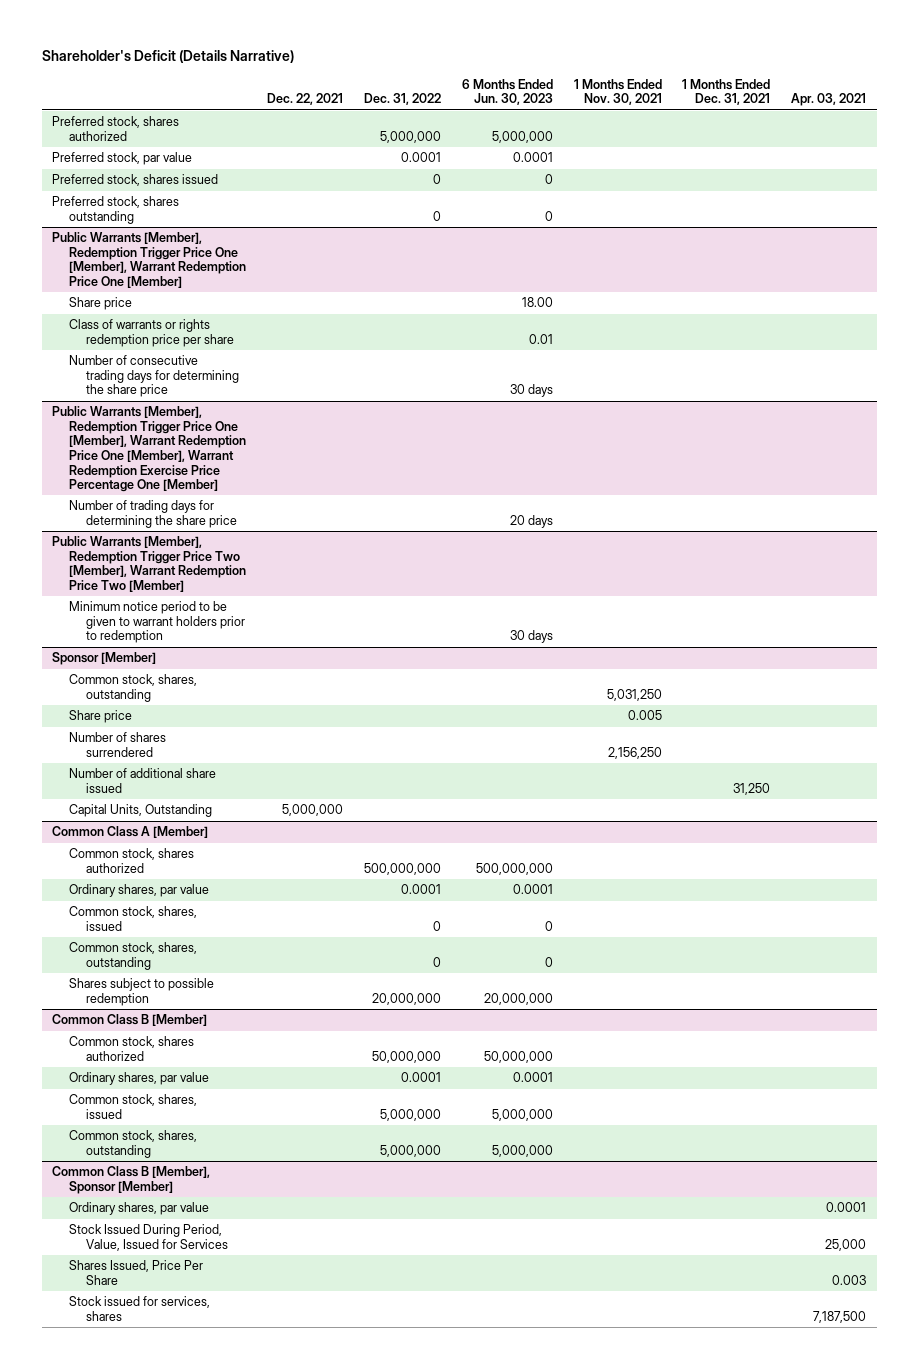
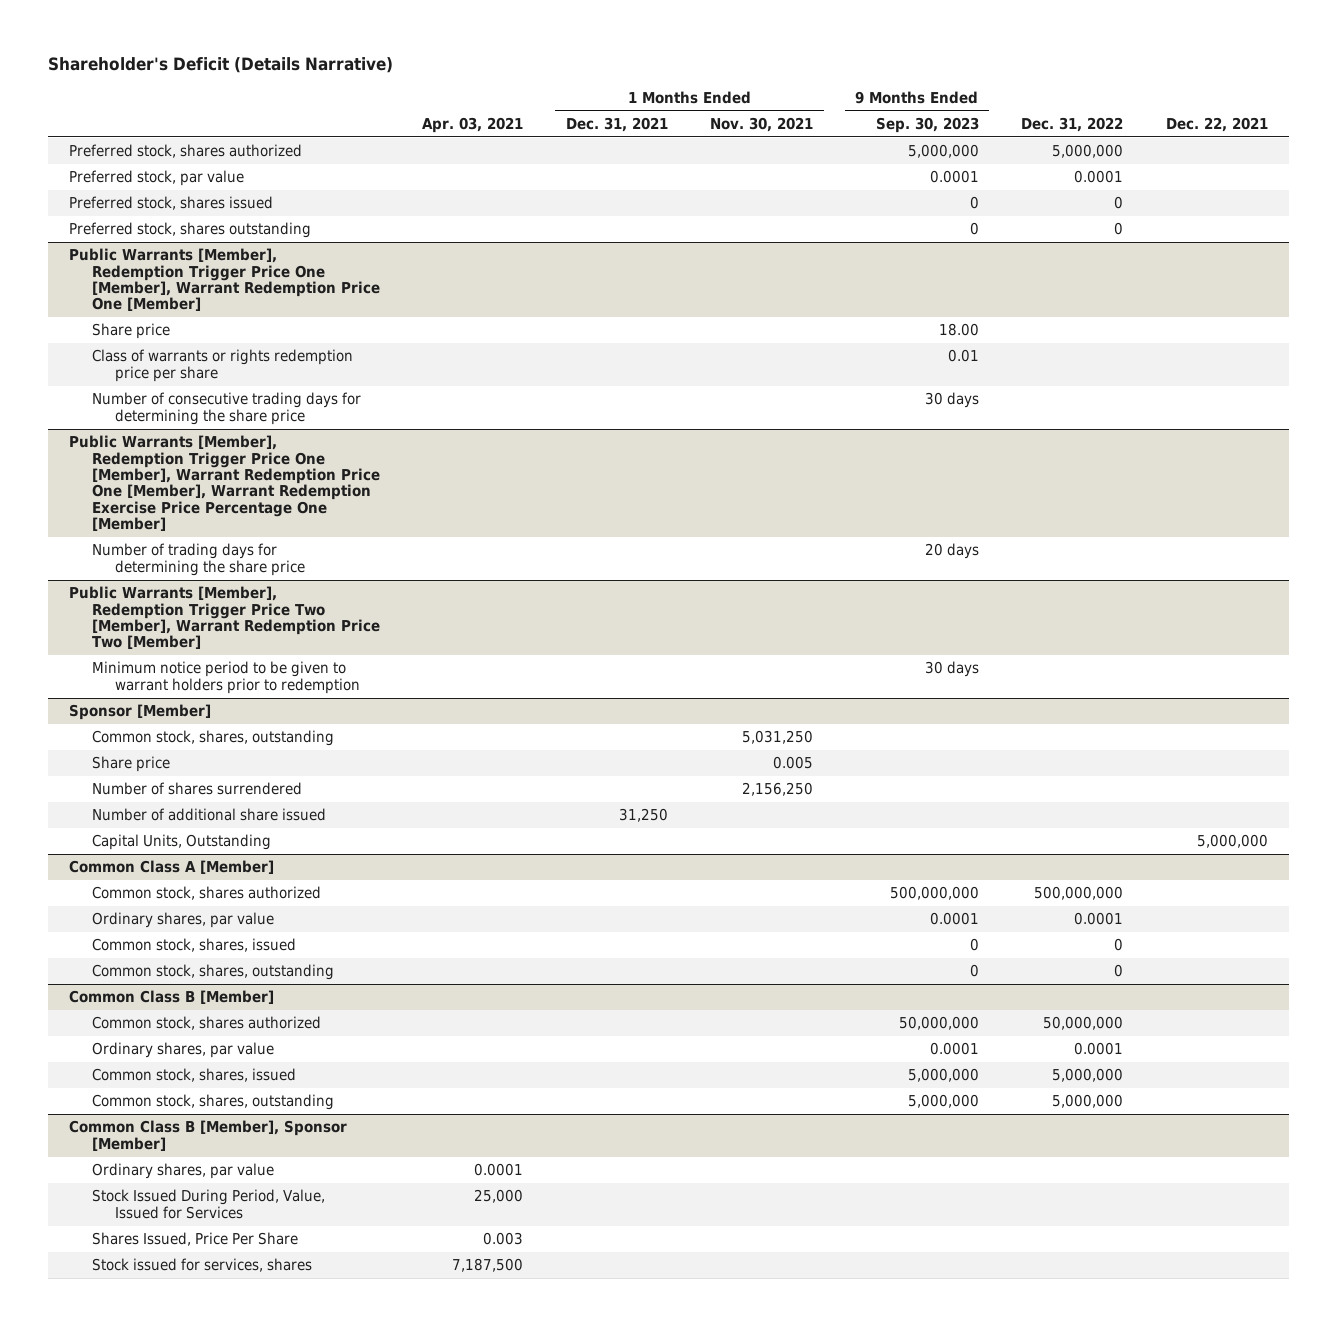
- | Dec. 22, 2021 | Dec. 31, 2022 | 6 Months Ended Jun. 30, 2023 | 1 Months Ended Nov. 30, 2021 | 1 Months Ended Dec. 31, 2021 | Apr. 03, 2021
+ | Apr. 03, 2021 | 1 Months Ended Dec. 31, 2021 | 1 Months Ended Nov. 30, 2021 | 9 Months Ended Sep. 30, 2023 | Dec. 31, 2022 | Dec. 22, 2021
@ Common Class A [Member]
- Shares subject to possible redemption | | 20,000,000 | 20,000,000 | | |

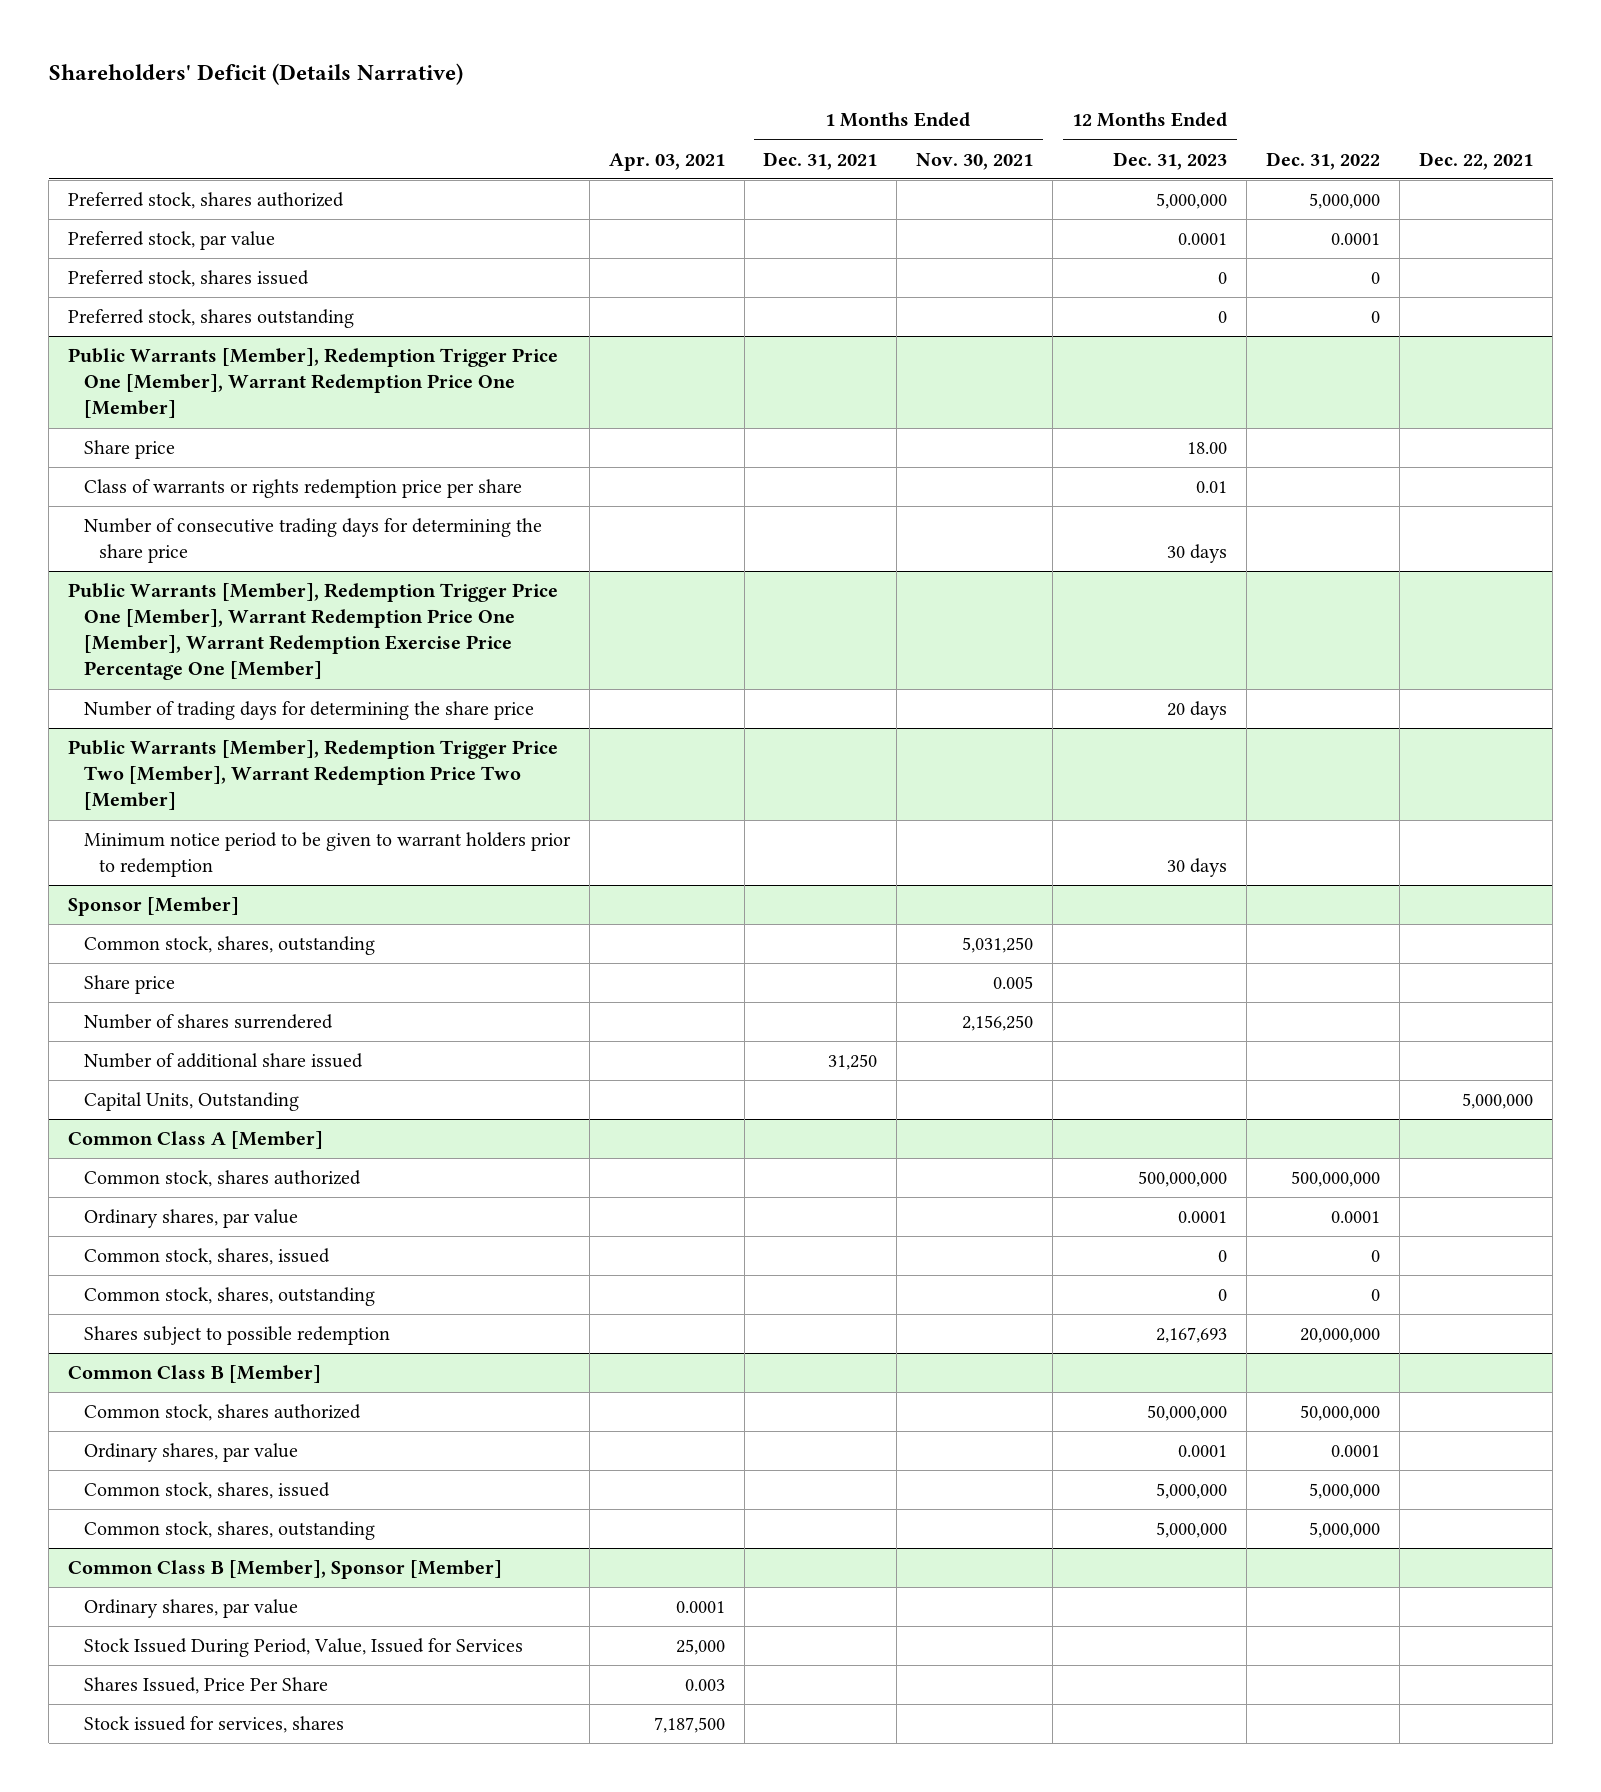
- Shareholder's Deficit (Details Narrative)
+ Shareholders' Deficit (Details Narrative)
- | Apr. 03, 2021 | 1 Months Ended Dec. 31, 2021 | 1 Months Ended Nov. 30, 2021 | 9 Months Ended Sep. 30, 2023 | Dec. 31, 2022 | Dec. 22, 2021
+ | Apr. 03, 2021 | 1 Months Ended Dec. 31, 2021 | 1 Months Ended Nov. 30, 2021 | 12 Months Ended Dec. 31, 2023 | Dec. 31, 2022 | Dec. 22, 2021
@ Common Class A [Member]
+ Shares subject to possible redemption | | | | 2,167,693 | 20,000,000 |

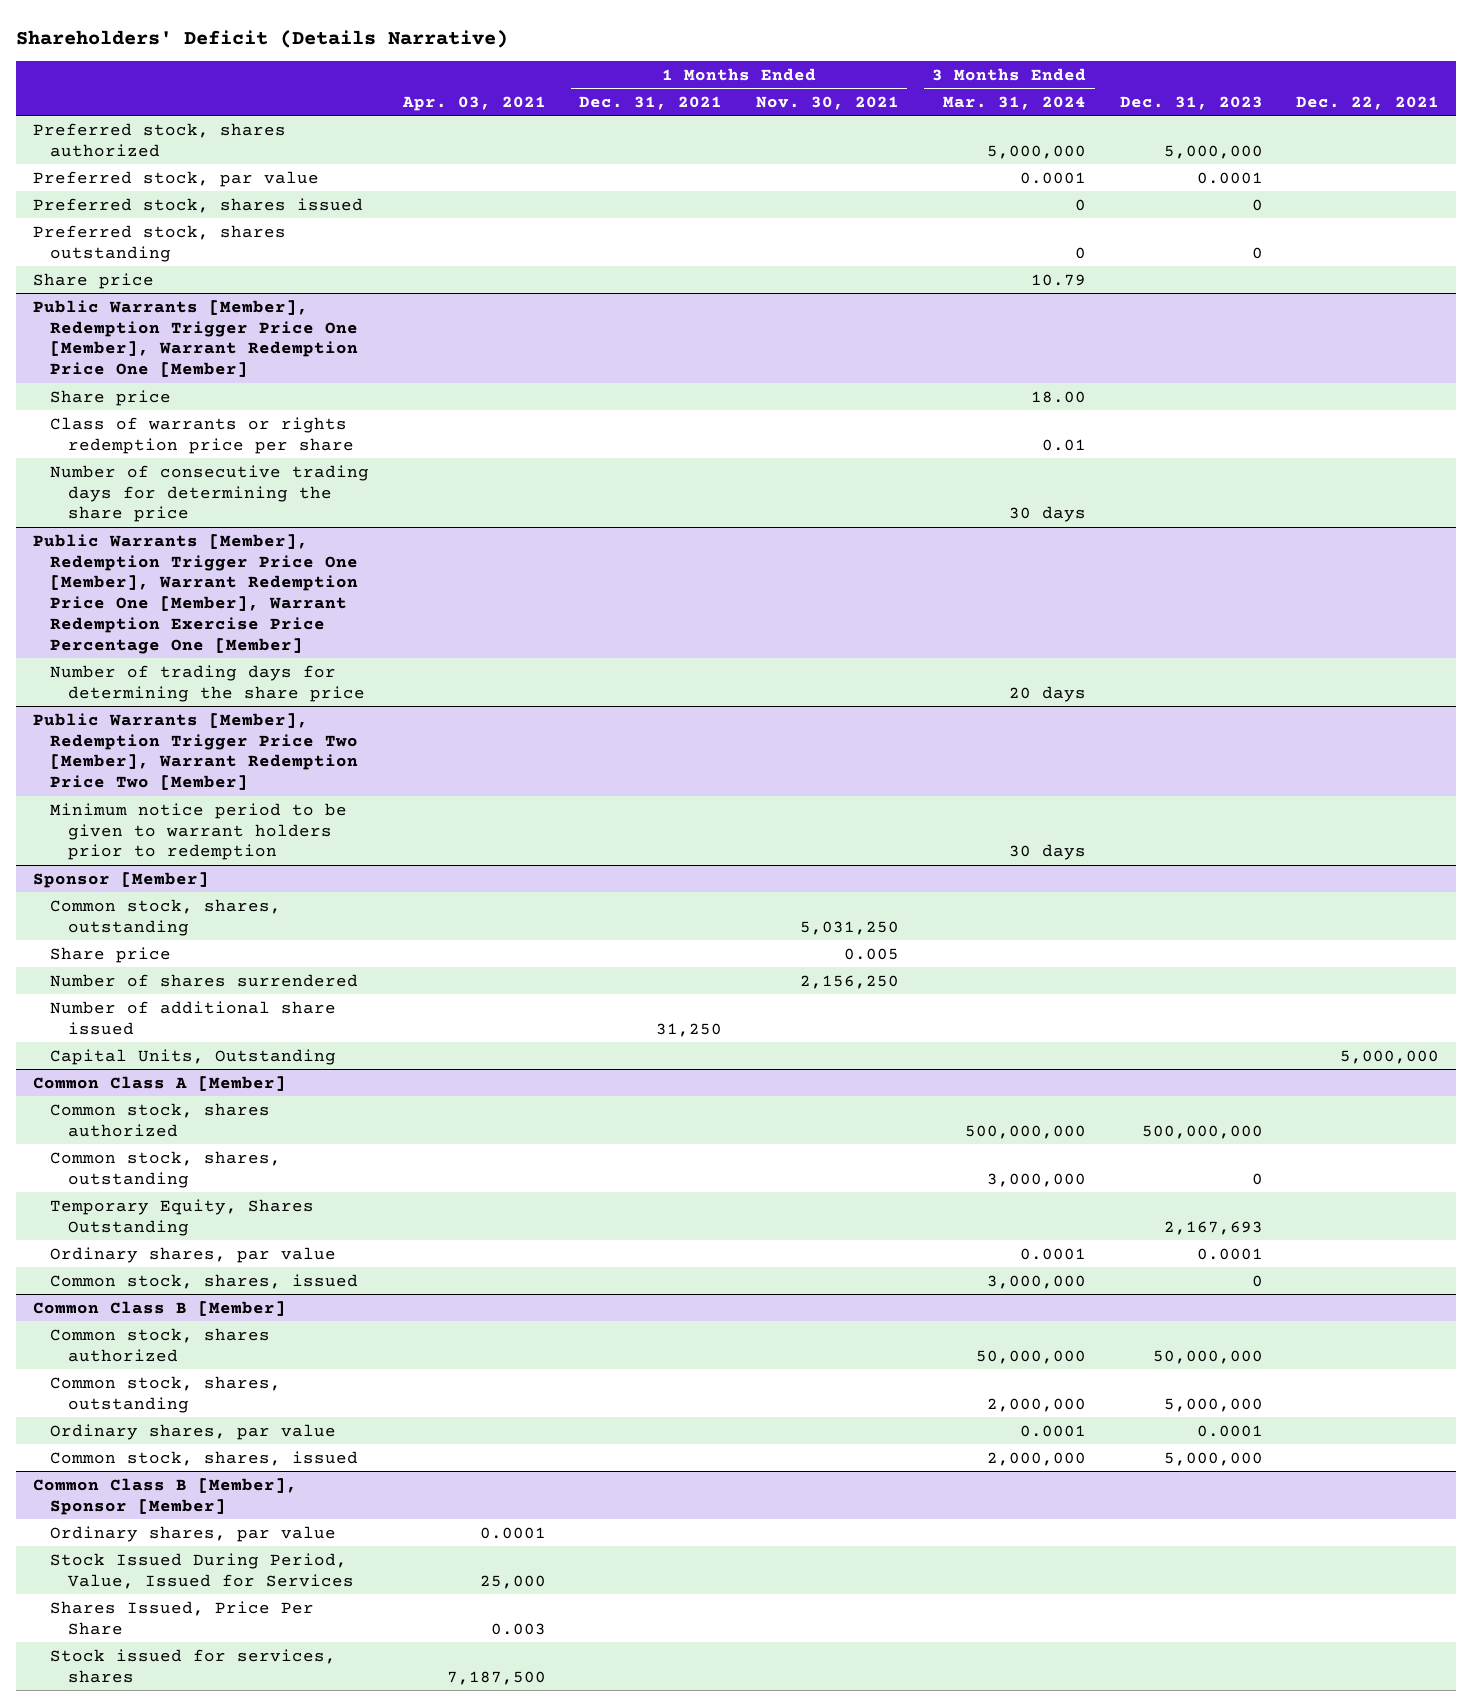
- | Apr. 03, 2021 | 1 Months Ended Dec. 31, 2021 | 1 Months Ended Nov. 30, 2021 | 12 Months Ended Dec. 31, 2023 | Dec. 31, 2022 | Dec. 22, 2021
+ | Apr. 03, 2021 | 1 Months Ended Dec. 31, 2021 | 1 Months Ended Nov. 30, 2021 | 3 Months Ended Mar. 31, 2024 | Dec. 31, 2023 | Dec. 22, 2021
+ Share price | | | | 10.79 | |
@ Common Class A [Member]
moved up: Common stock, shares, outstanding | | | | 3,000,000 | 0 |
+ Temporary Equity, Shares Outstanding | | | | | 2,167,693 |
- Shares subject to possible redemption | | | | 2,167,693 | 20,000,000 |
@ Common Class B [Member]
moved up: Common stock, shares, outstanding | | | | 2,000,000 | 5,000,000 |

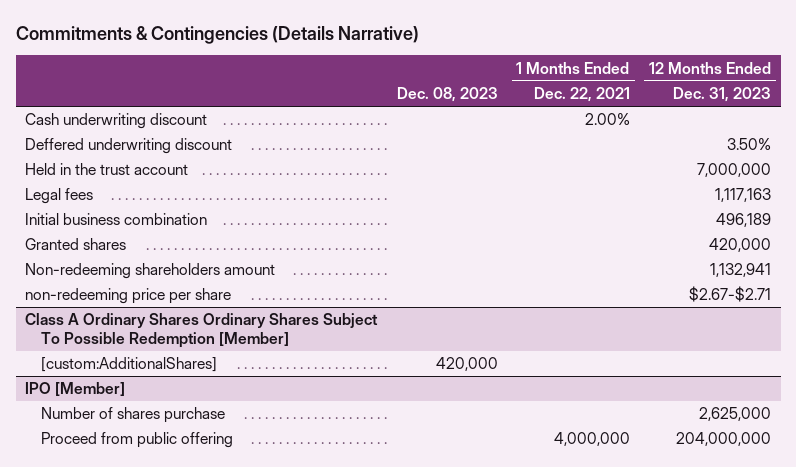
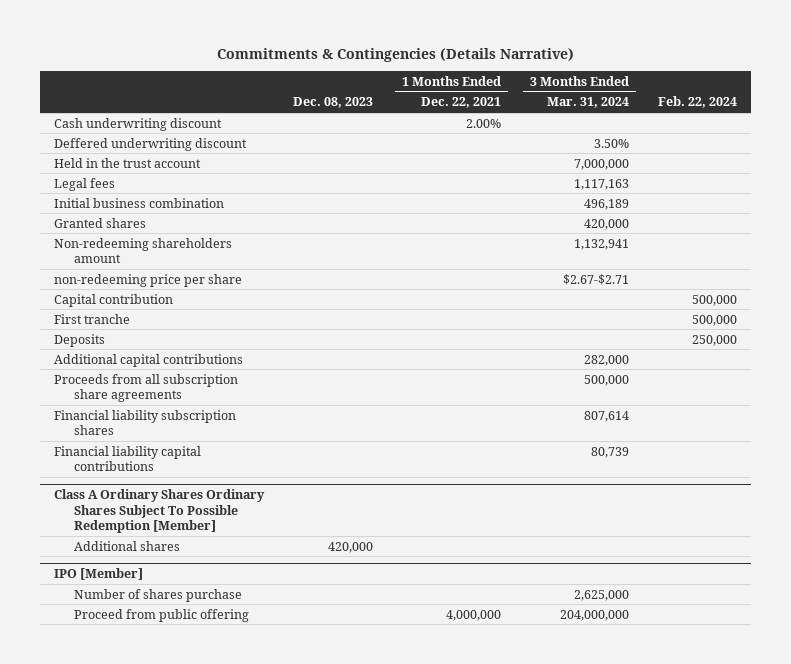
- | Dec. 08, 2023 | 1 Months Ended Dec. 22, 2021 | 12 Months Ended Dec. 31, 2023
+ | Dec. 08, 2023 | 1 Months Ended Dec. 22, 2021 | 3 Months Ended Mar. 31, 2024 | Feb. 22, 2024
+ Capital contribution | | | | 500,000
+ First tranche | | | | 500,000
+ Deposits | | | | 250,000
+ Additional capital contributions | | | 282,000 |
+ Proceeds from all subscription share agreements | | | 500,000 |
+ Financial liability subscription shares | | | 807,614 |
+ Financial liability capital contributions | | | 80,739 |
@ Class A Ordinary Shares Ordinary Shares Subject To Possible Redemption [Member]
- [custom:AdditionalShares] | 420,000 | |
+ Additional shares | 420,000 | | |

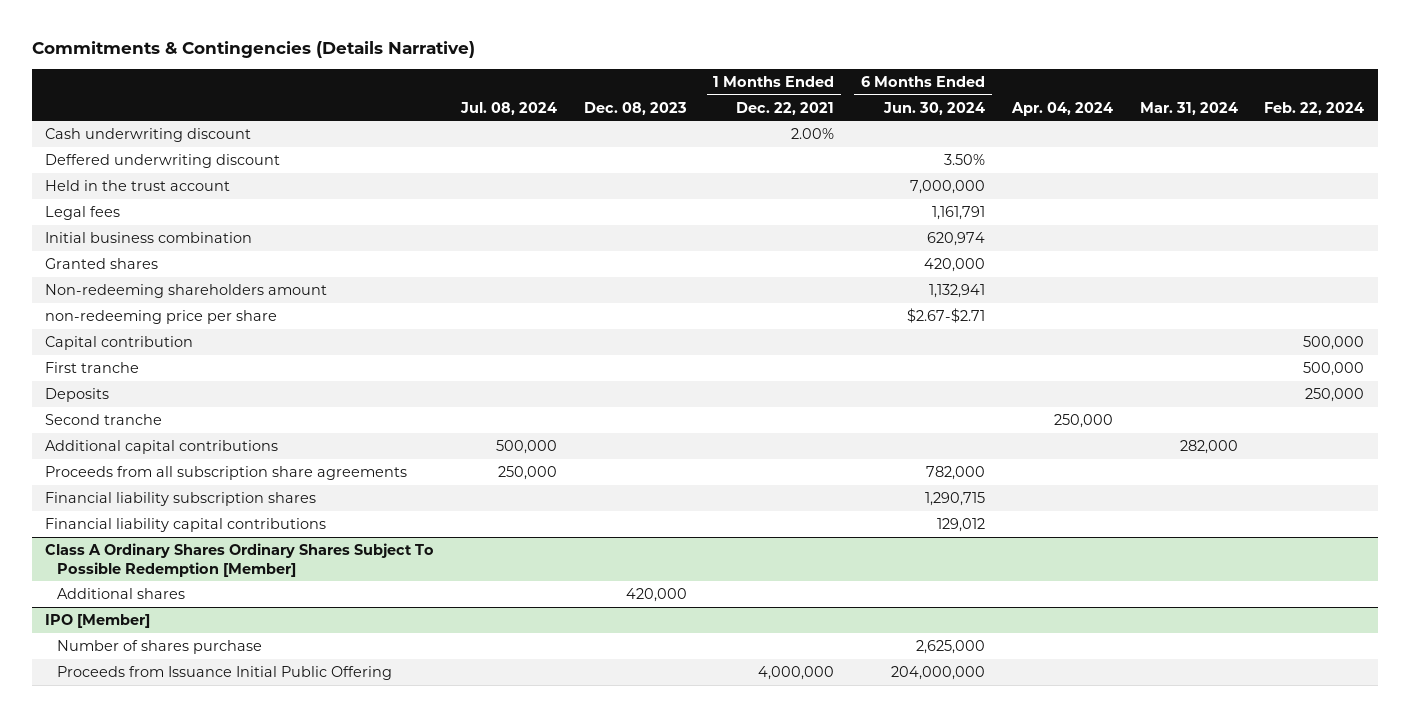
- | Dec. 08, 2023 | 1 Months Ended Dec. 22, 2021 | 3 Months Ended Mar. 31, 2024 | Feb. 22, 2024
+ | Jul. 08, 2024 | Dec. 08, 2023 | 1 Months Ended Dec. 22, 2021 | 6 Months Ended Jun. 30, 2024 | Apr. 04, 2024 | Mar. 31, 2024 | Feb. 22, 2024
+ Second tranche | | | | | 250,000 | |
@ IPO [Member]
- Proceed from public offering | | 4,000,000 | 204,000,000 |
+ Proceeds from Issuance Initial Public Offering | | | 4,000,000 | 204,000,000 | | |

